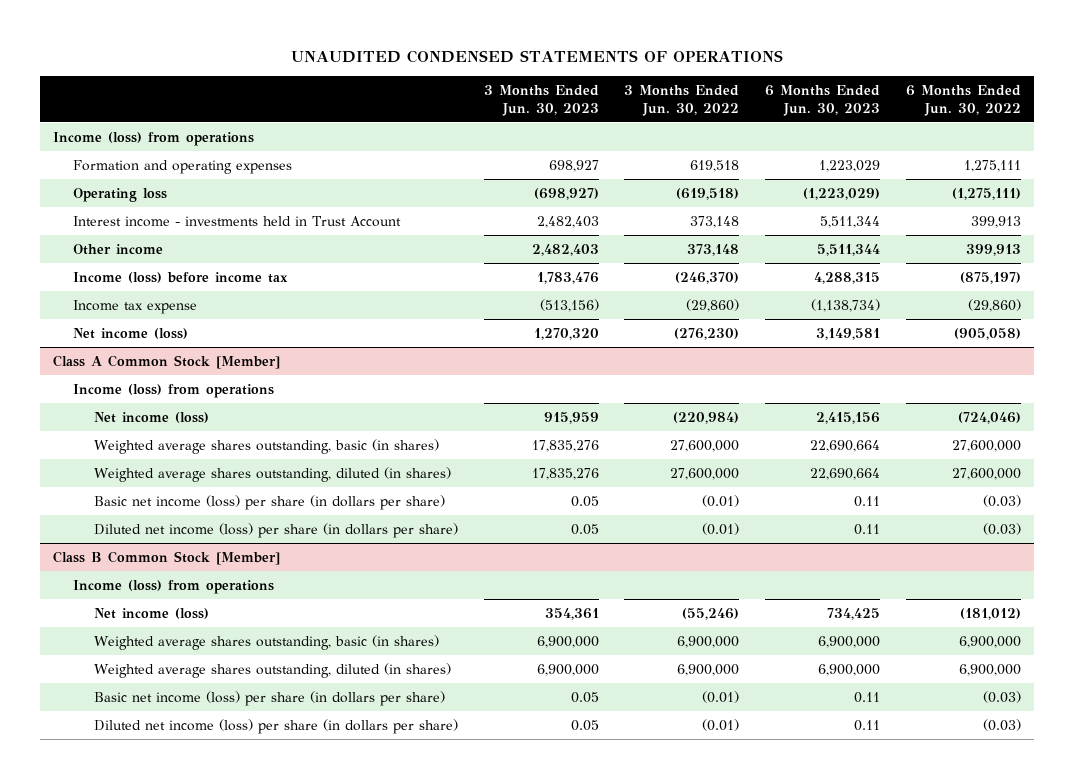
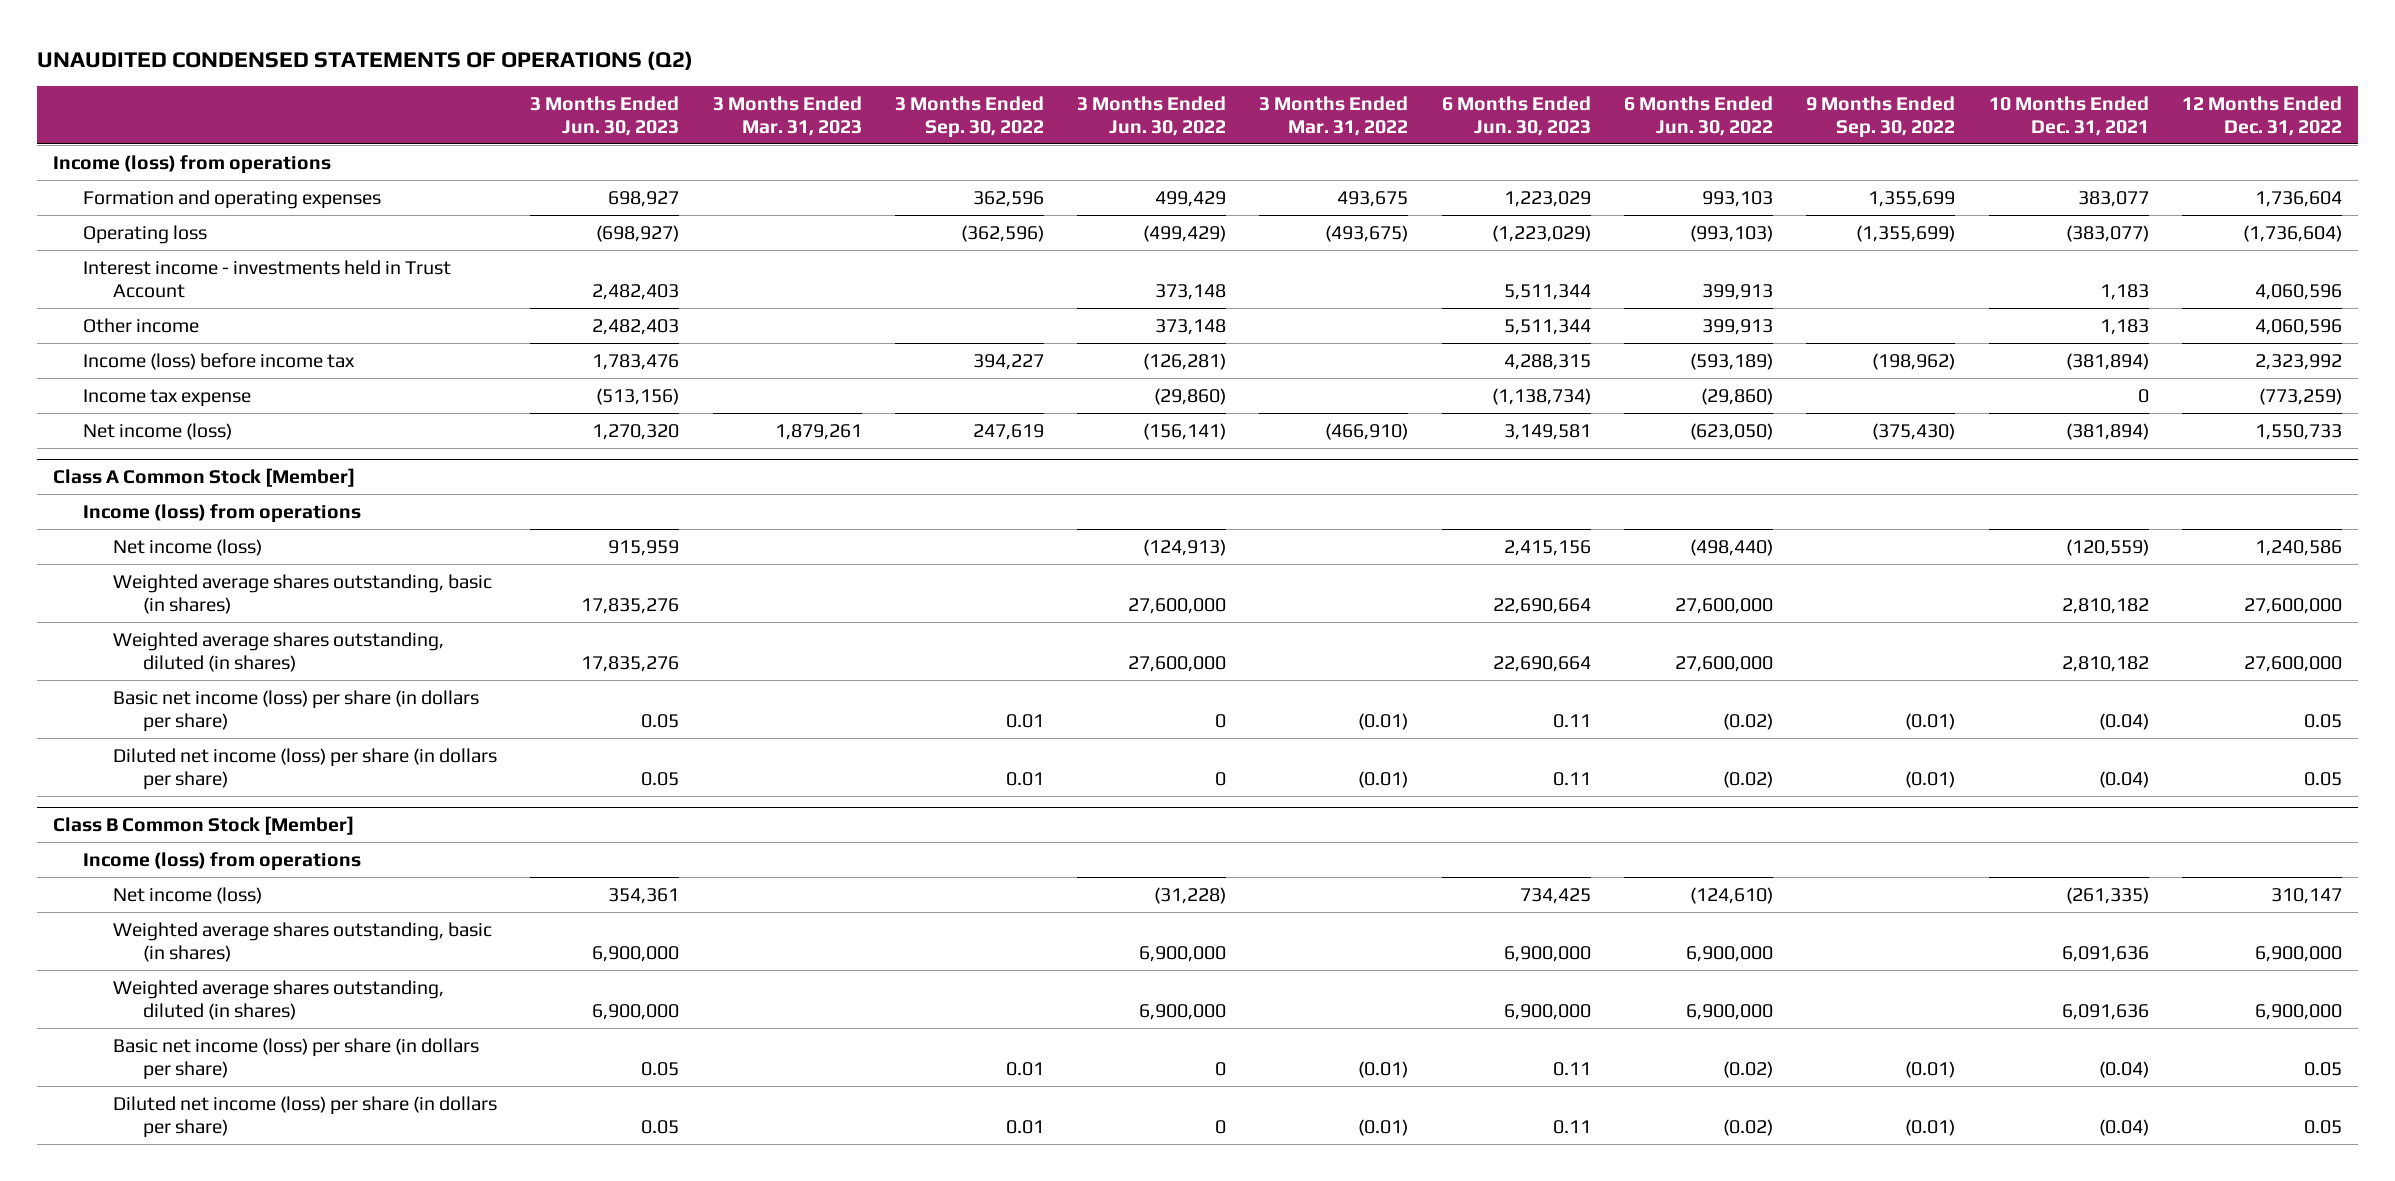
- UNAUDITED CONDENSED STATEMENTS OF OPERATIONS
+ UNAUDITED CONDENSED STATEMENTS OF OPERATIONS (Q2)
- | 3 Months Ended Jun. 30, 2023 | 3 Months Ended Jun. 30, 2022 | 6 Months Ended Jun. 30, 2023 | 6 Months Ended Jun. 30, 2022
+ | 3 Months Ended Jun. 30, 2023 | 3 Months Ended Mar. 31, 2023 | 3 Months Ended Sep. 30, 2022 | 3 Months Ended Jun. 30, 2022 | 3 Months Ended Mar. 31, 2022 | 6 Months Ended Jun. 30, 2023 | 6 Months Ended Jun. 30, 2022 | 9 Months Ended Sep. 30, 2022 | 10 Months Ended Dec. 31, 2021 | 12 Months Ended Dec. 31, 2022
- Formation and operating expenses | 698,927 | 619,518 | 1,223,029 | 1,275,111
- Operating loss | (698,927) | (619,518) | (1,223,029) | (1,275,111)
+ Formation and operating expenses | 698,927 | | 362,596 | 499,429 | 493,675 | 1,223,029 | 993,103 | 1,355,699 | 383,077 | 1,736,604
+ Operating loss | (698,927) | | (362,596) | (499,429) | (493,675) | (1,223,029) | (993,103) | (1,355,699) | (383,077) | (1,736,604)
- Income (loss) before income tax | 1,783,476 | (246,370) | 4,288,315 | (875,197)
+ Income (loss) before income tax | 1,783,476 | | 394,227 | (126,281) | | 4,288,315 | (593,189) | (198,962) | (381,894) | 2,323,992
- Net income (loss) | 1,270,320 | (276,230) | 3,149,581 | (905,058)
+ Net income (loss) | 1,270,320 | 1,879,261 | 247,619 | (156,141) | (466,910) | 3,149,581 | (623,050) | (375,430) | (381,894) | 1,550,733
@ Class A Common Stock [Member]
- Net income (loss) | 915,959 | (220,984) | 2,415,156 | (724,046)
+ Net income (loss) | 915,959 | | | (124,913) | | 2,415,156 | (498,440) | | (120,559) | 1,240,586
- Basic net income (loss) per share (in dollars per share) | 0.05 | (0.01) | 0.11 | (0.03)
- Diluted net income (loss) per share (in dollars per share) | 0.05 | (0.01) | 0.11 | (0.03)
+ Basic net income (loss) per share (in dollars per share) | 0.05 | | 0.01 | 0 | (0.01) | 0.11 | (0.02) | (0.01) | (0.04) | 0.05
+ Diluted net income (loss) per share (in dollars per share) | 0.05 | | 0.01 | 0 | (0.01) | 0.11 | (0.02) | (0.01) | (0.04) | 0.05
@ Class B Common Stock [Member]
- Net income (loss) | 354,361 | (55,246) | 734,425 | (181,012)
+ Net income (loss) | 354,361 | | | (31,228) | | 734,425 | (124,610) | | (261,335) | 310,147
- Basic net income (loss) per share (in dollars per share) | 0.05 | (0.01) | 0.11 | (0.03)
- Diluted net income (loss) per share (in dollars per share) | 0.05 | (0.01) | 0.11 | (0.03)
+ Basic net income (loss) per share (in dollars per share) | 0.05 | | 0.01 | 0 | (0.01) | 0.11 | (0.02) | (0.01) | (0.04) | 0.05
+ Diluted net income (loss) per share (in dollars per share) | 0.05 | | 0.01 | 0 | (0.01) | 0.11 | (0.02) | (0.01) | (0.04) | 0.05

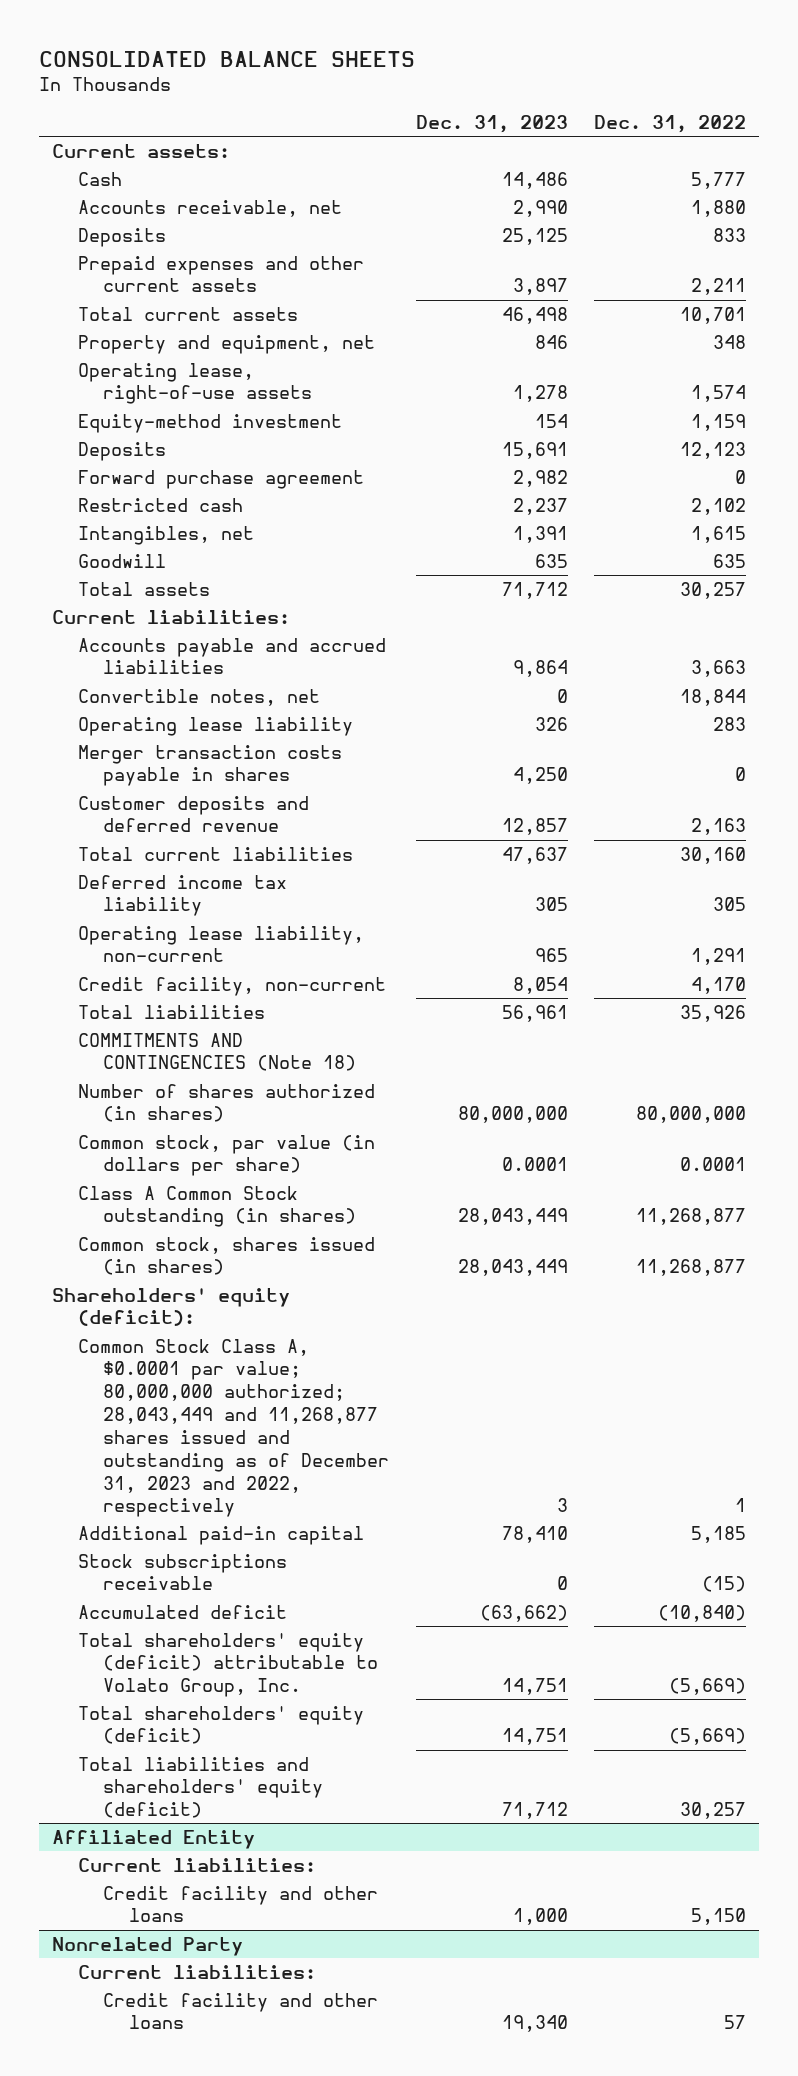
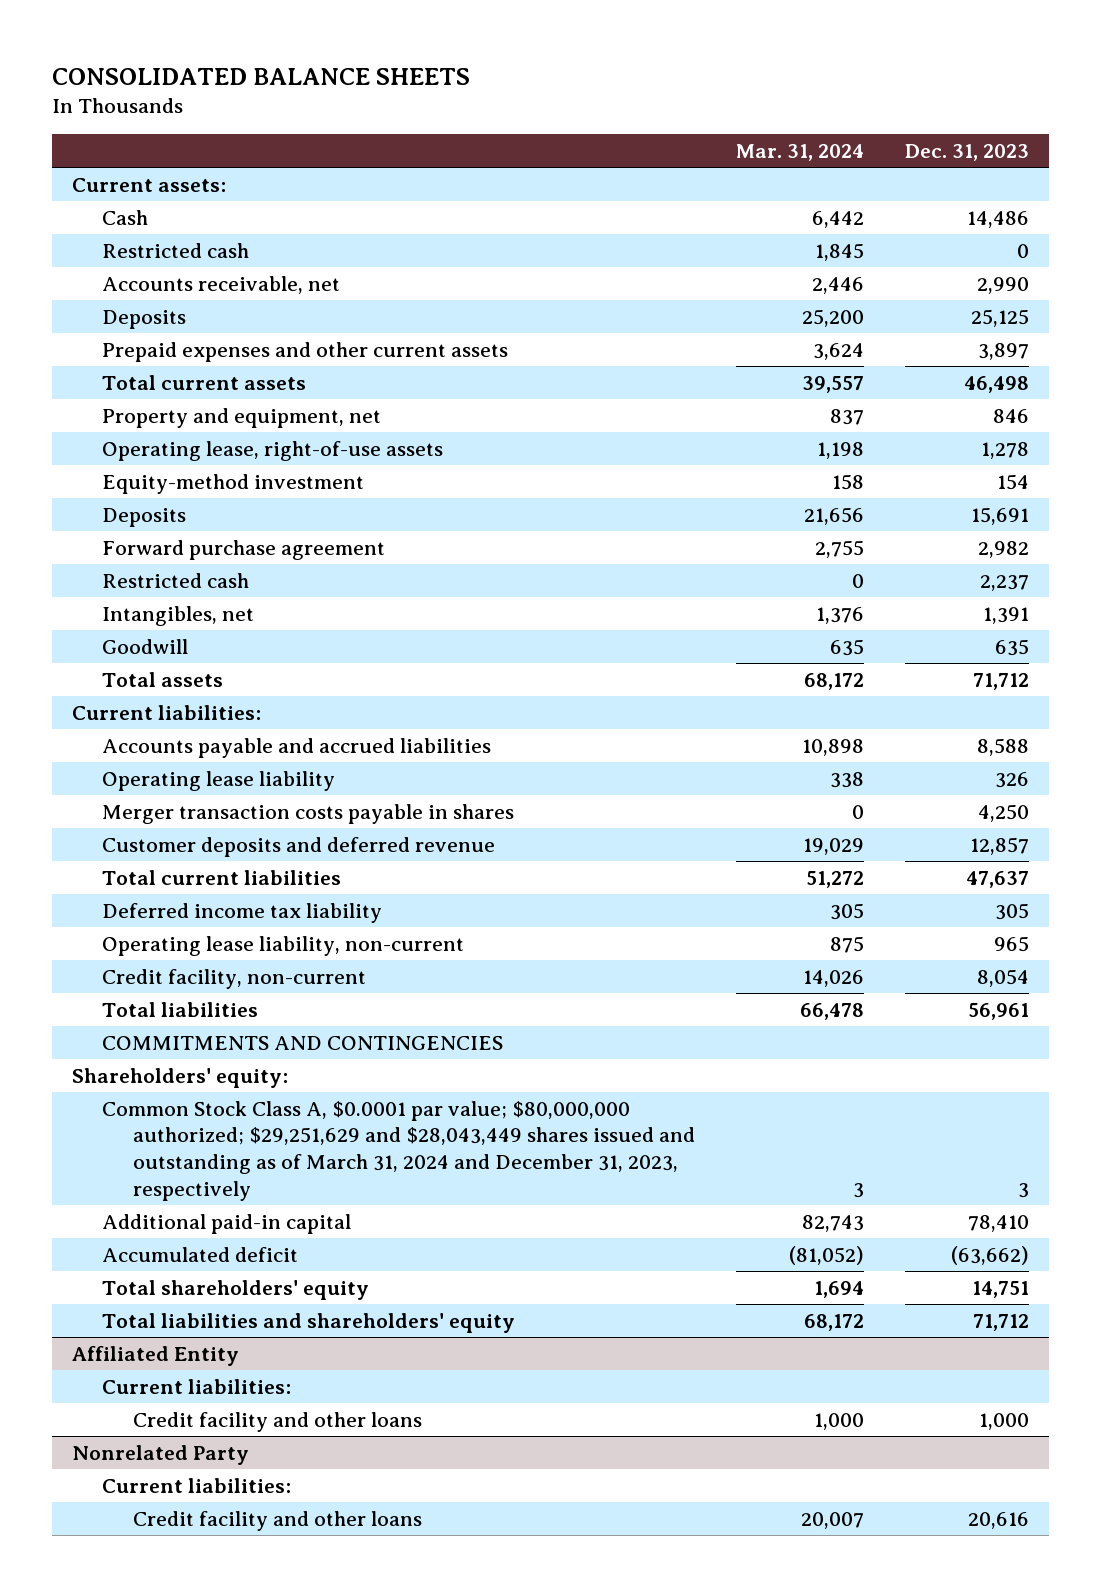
- | Dec. 31, 2023 | Dec. 31, 2022
+ | Mar. 31, 2024 | Dec. 31, 2023
+ Restricted cash | 1,845 | 0
- Accounts payable and accrued liabilities | 9,864 | 3,663
- Convertible notes, net | 0 | 18,844
+ Accounts payable and accrued liabilities | 10,898 | 8,588
- COMMITMENTS AND CONTINGENCIES (Note 18)
- Number of shares authorized (in shares) | 80,000,000 | 80,000,000
- Common stock, par value (in dollars per share) | 0.0001 | 0.0001
- Class A Common Stock outstanding (in shares) | 28,043,449 | 11,268,877
- Common stock, shares issued (in shares) | 28,043,449 | 11,268,877
- Shareholders' equity (deficit):
- Common Stock Class A, $0.0001 par value; 80,000,000 authorized; 28,043,449 and 11,268,877 shares issued and outstanding as of December 31, 2023 and 2022, respectively | 3 | 1
+ COMMITMENTS AND CONTINGENCIES
+ Shareholders' equity:
+ Common Stock Class A, $0.0001 par value; $80,000,000 authorized; $29,251,629 and $28,043,449 shares issued and outstanding as of March 31, 2024 and December 31, 2023, respectively | 3 | 3
- Stock subscriptions receivable | 0 | (15)
- Total shareholders' equity (deficit) attributable to Volato Group, Inc. | 14,751 | (5,669)
- Total shareholders' equity (deficit) | 14,751 | (5,669)
- Total liabilities and shareholders' equity (deficit) | 71,712 | 30,257
+ Total shareholders' equity | 1,694 | 14,751
+ Total liabilities and shareholders' equity | 68,172 | 71,712
@ Nonrelated Party
- Credit facility and other loans | 19,340 | 57
+ Credit facility and other loans | 20,007 | 20,616

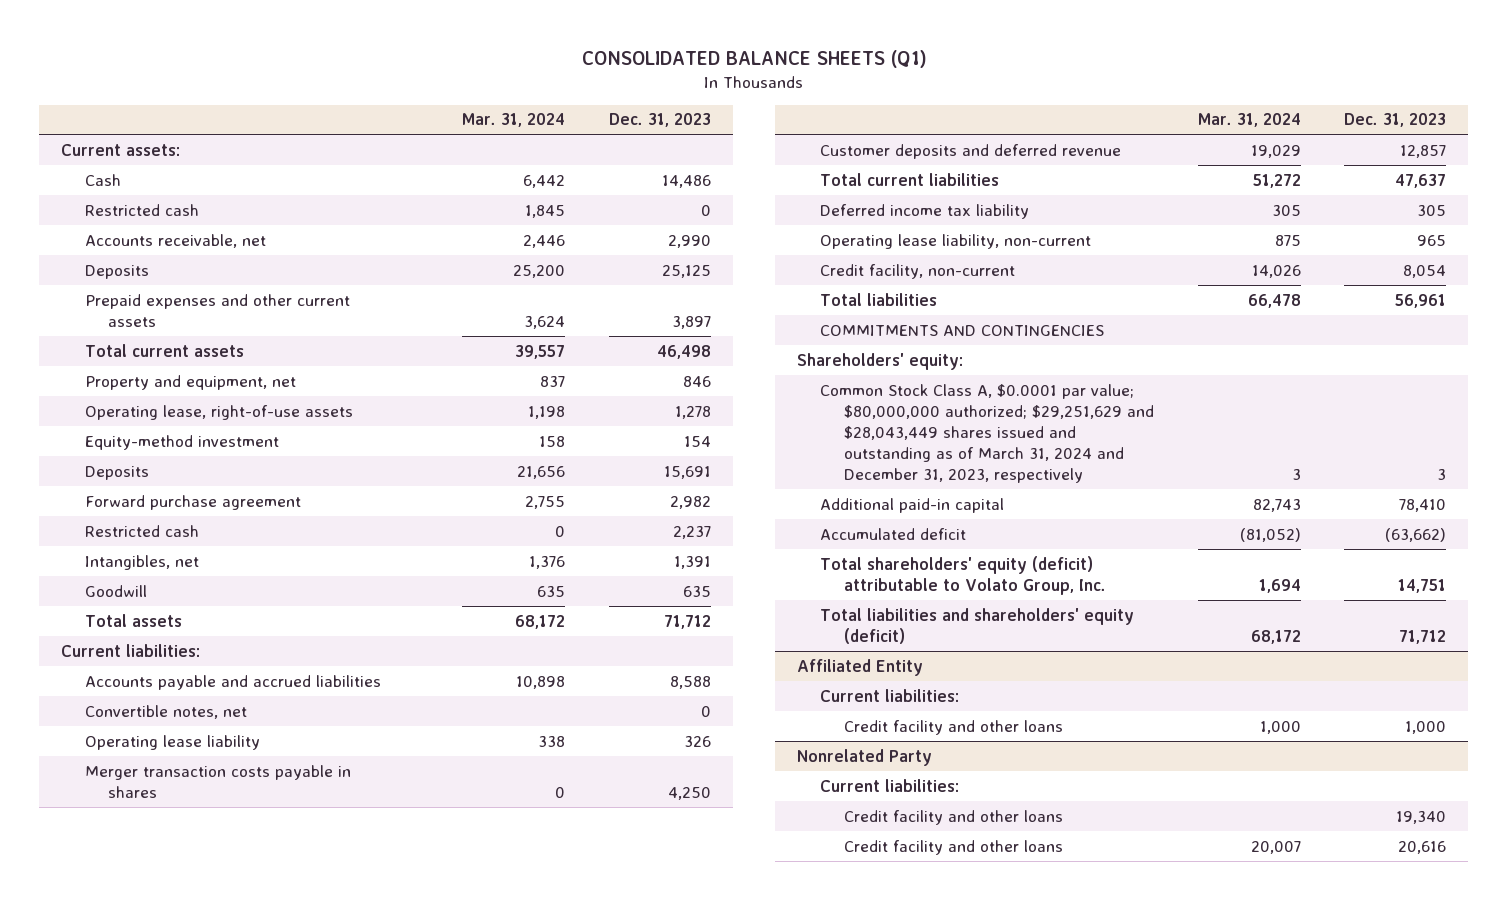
- CONSOLIDATED BALANCE SHEETS
+ CONSOLIDATED BALANCE SHEETS (Q1)
+ Convertible notes, net | | 0
- Total shareholders' equity | 1,694 | 14,751
- Total liabilities and shareholders' equity | 68,172 | 71,712
+ Total shareholders' equity (deficit) attributable to Volato Group, Inc. | 1,694 | 14,751
+ Total liabilities and shareholders' equity (deficit) | 68,172 | 71,712
@ Nonrelated Party
+ Credit facility and other loans | | 19,340

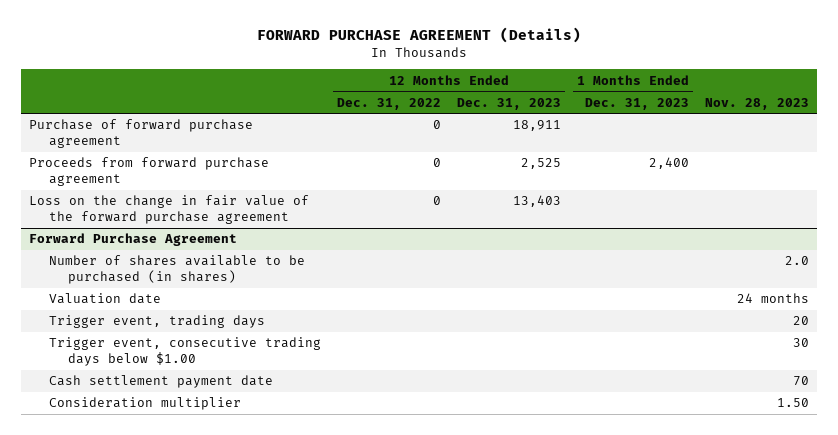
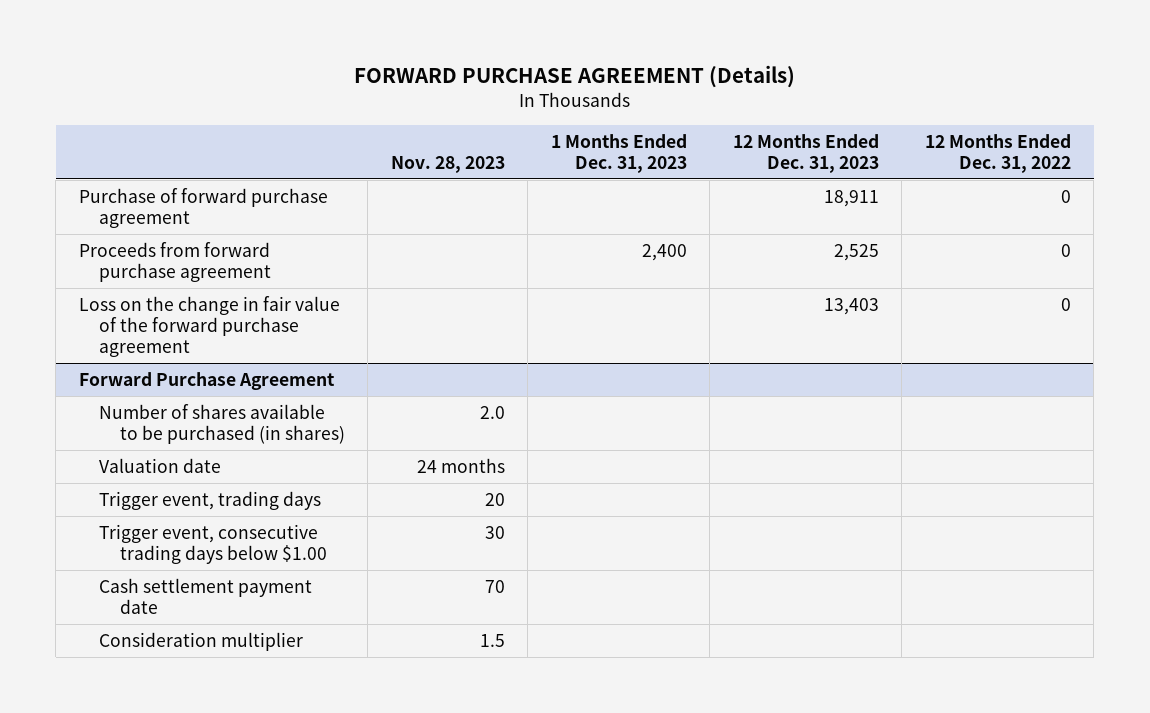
- | 12 Months Ended Dec. 31, 2022 | 12 Months Ended Dec. 31, 2023 | 1 Months Ended Dec. 31, 2023 | Nov. 28, 2023
+ | Nov. 28, 2023 | 1 Months Ended Dec. 31, 2023 | 12 Months Ended Dec. 31, 2023 | 12 Months Ended Dec. 31, 2022
@ Forward Purchase Agreement
- Consideration multiplier | | | | 1.50
+ Consideration multiplier | 1.5 | | |

